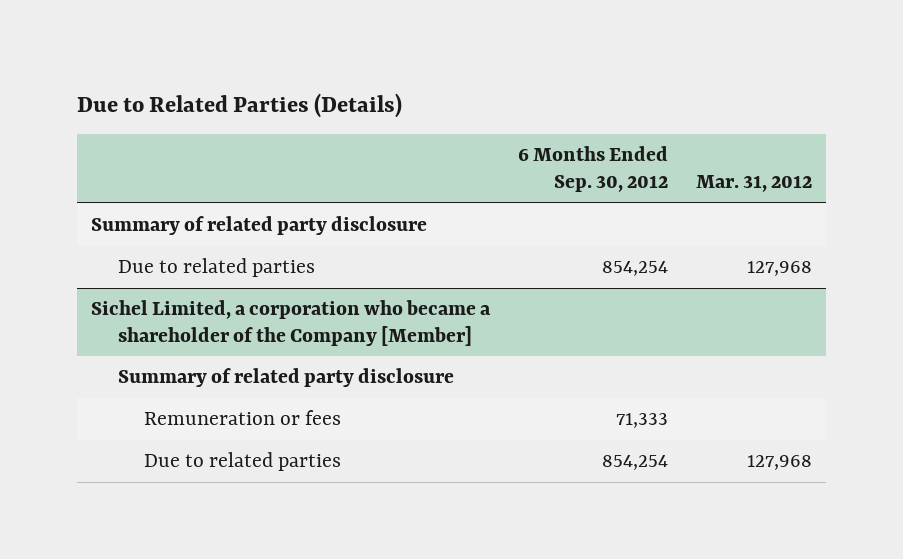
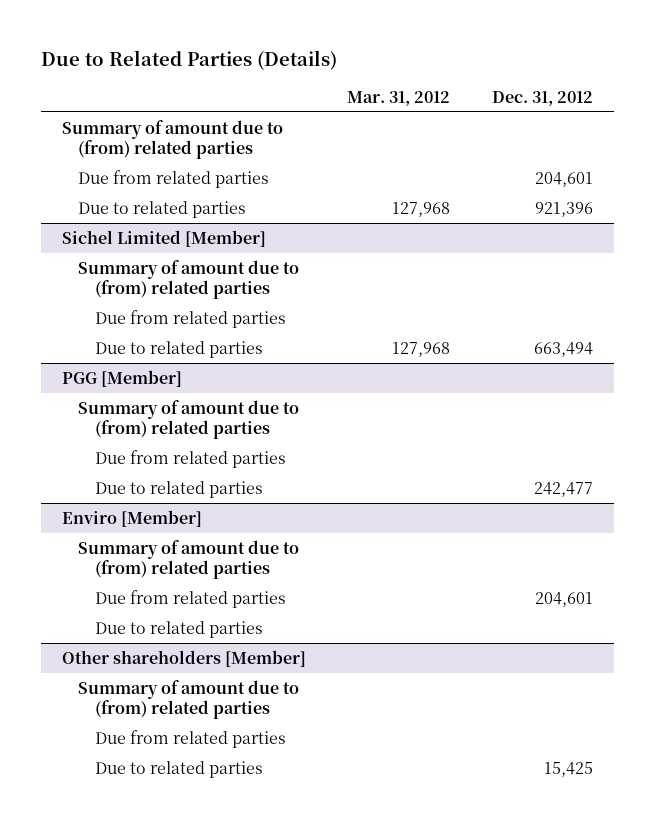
- | 6 Months Ended Sep. 30, 2012 | Mar. 31, 2012
+ | Mar. 31, 2012 | Dec. 31, 2012
- Summary of related party disclosure
+ Summary of amount due to (from) related parties
+ Due from related parties | | 204,601
- Sichel Limited, a corporation who became a shareholder of the Company [Member]
- Summary of related party disclosure
- Remuneration or fees | 71,333 |
+ Sichel Limited [Member]
+ Summary of amount due to (from) related parties
+ Due from related parties
+ PGG [Member]
+ Summary of amount due to (from) related parties
+ Due from related parties
+ Due to related parties | | 242,477
+ Enviro [Member]
+ Summary of amount due to (from) related parties
+ Due from related parties | | 204,601
+ Due to related parties
+ Other shareholders [Member]
+ Summary of amount due to (from) related parties
+ Due from related parties
+ Due to related parties | | 15,425

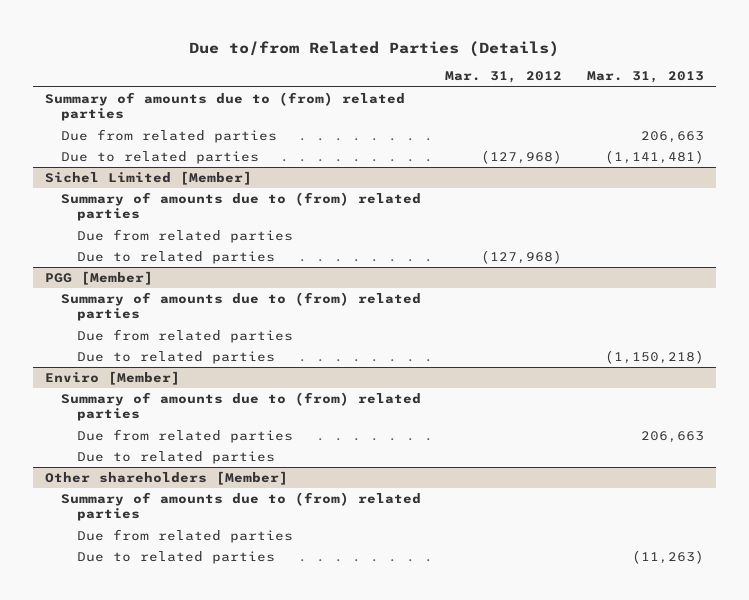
- Due to Related Parties (Details)
+ Due to/from Related Parties (Details)
- | Mar. 31, 2012 | Dec. 31, 2012
+ | Mar. 31, 2012 | Mar. 31, 2013
- Summary of amount due to (from) related parties
+ Summary of amounts due to (from) related parties
- Due to related parties | 127,968 | 921,396
+ Due to related parties | (127,968) | (1,141,481)
@ Sichel Limited [Member]
- Summary of amount due to (from) related parties
+ Summary of amounts due to (from) related parties
- Due to related parties | 127,968 | 663,494
+ Due to related parties | (127,968) |
@ PGG [Member]
- Summary of amount due to (from) related parties
+ Summary of amounts due to (from) related parties
@ Enviro [Member]
- Summary of amount due to (from) related parties
+ Summary of amounts due to (from) related parties
@ Other shareholders [Member]
- Summary of amount due to (from) related parties
+ Summary of amounts due to (from) related parties

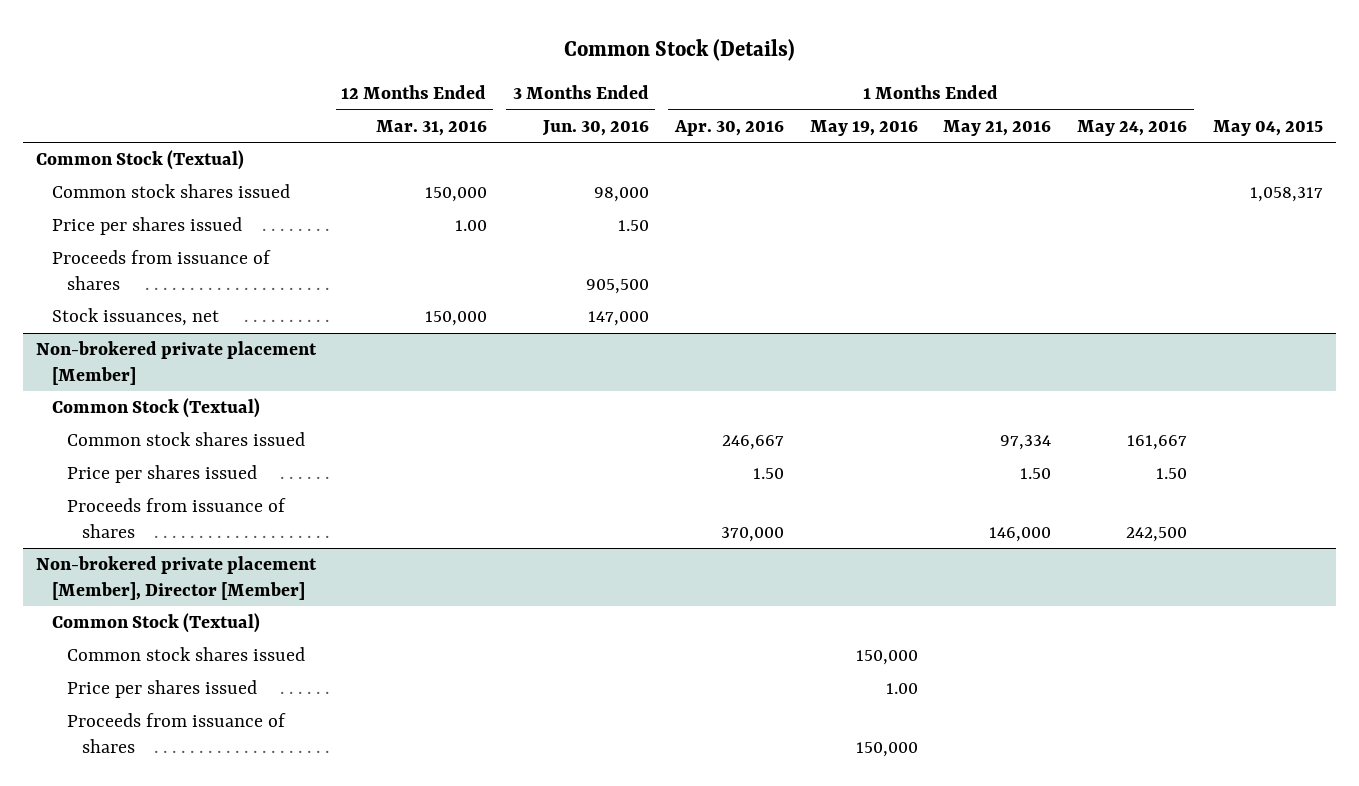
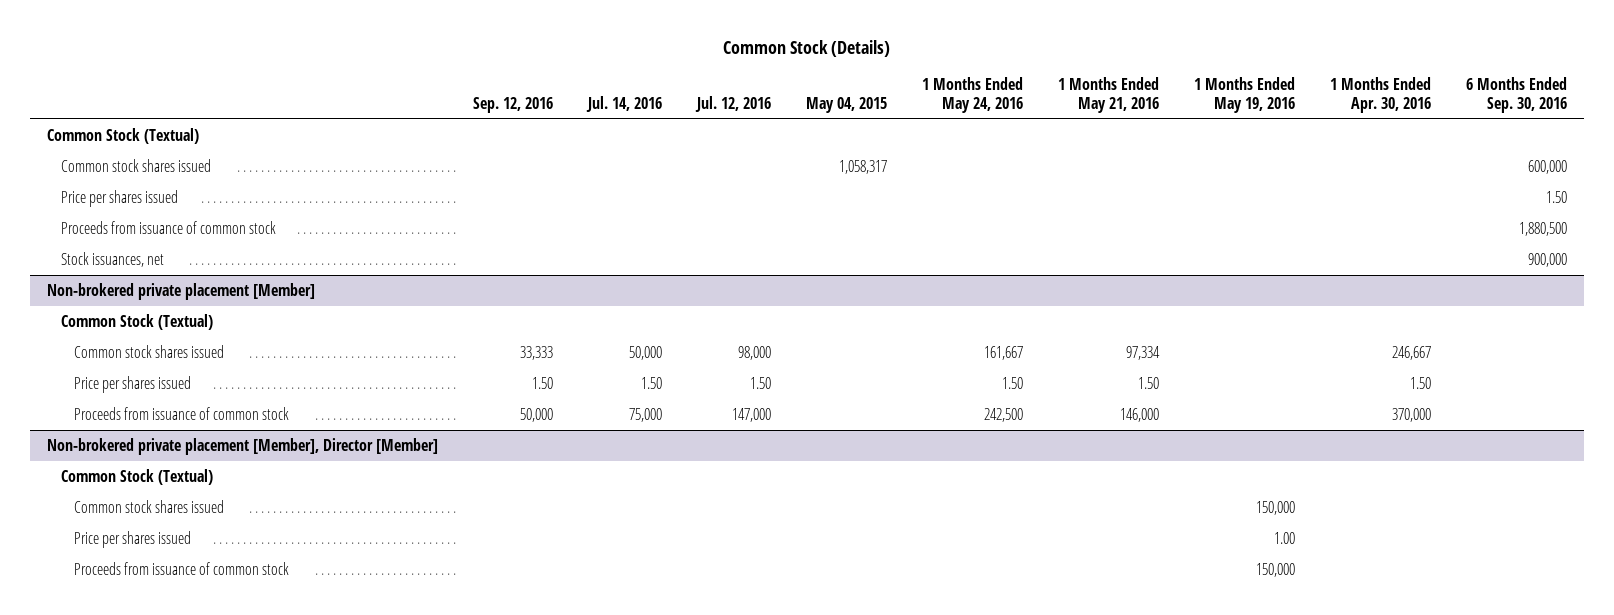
- | 12 Months Ended Mar. 31, 2016 | 3 Months Ended Jun. 30, 2016 | 1 Months Ended Apr. 30, 2016 | 1 Months Ended May 19, 2016 | 1 Months Ended May 21, 2016 | 1 Months Ended May 24, 2016 | May 04, 2015
+ | Sep. 12, 2016 | Jul. 14, 2016 | Jul. 12, 2016 | May 04, 2015 | 1 Months Ended May 24, 2016 | 1 Months Ended May 21, 2016 | 1 Months Ended May 19, 2016 | 1 Months Ended Apr. 30, 2016 | 6 Months Ended Sep. 30, 2016
- Proceeds from issuance of shares | | 905,500 | | | | |
+ Proceeds from issuance of common stock | | | | | | | | | 1,880,500
@ Non-brokered private placement [Member]
- Proceeds from issuance of shares | | | 370,000 | | 146,000 | 242,500 |
+ Proceeds from issuance of common stock | 50,000 | 75,000 | 147,000 | | 242,500 | 146,000 | | 370,000 |
@ Non-brokered private placement [Member], Director [Member]
- Proceeds from issuance of shares | | | | 150,000 | | |
+ Proceeds from issuance of common stock | | | | | | | 150,000 | |

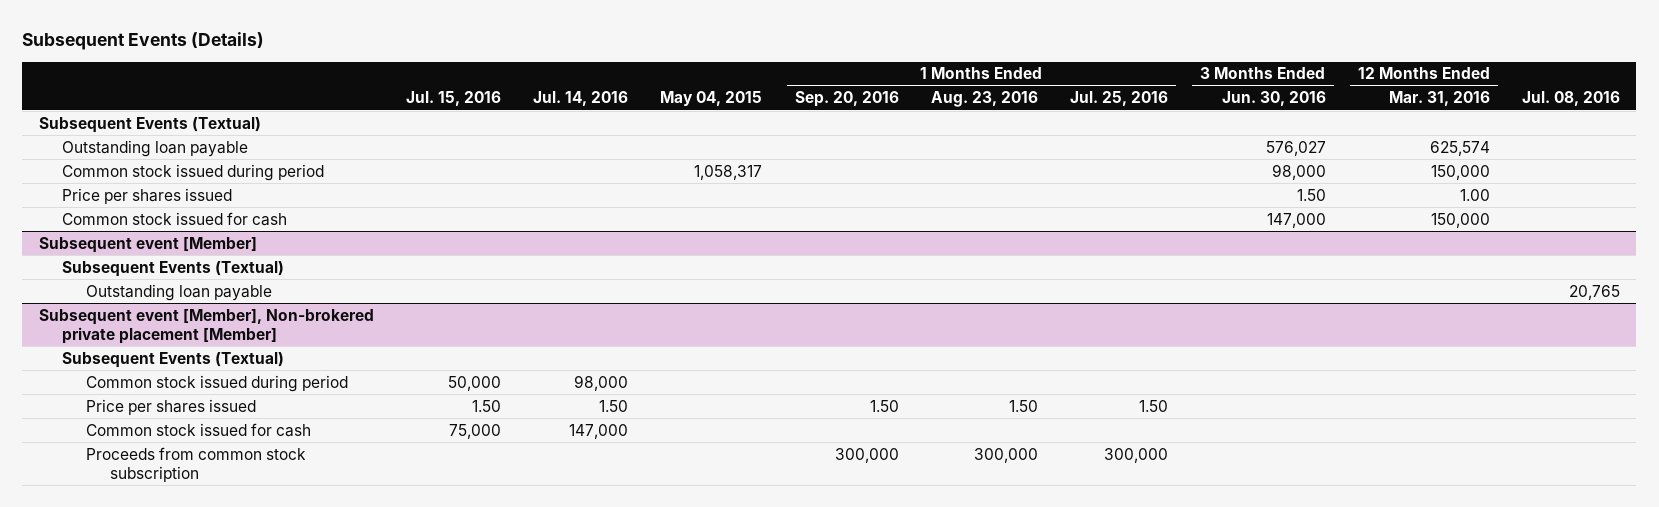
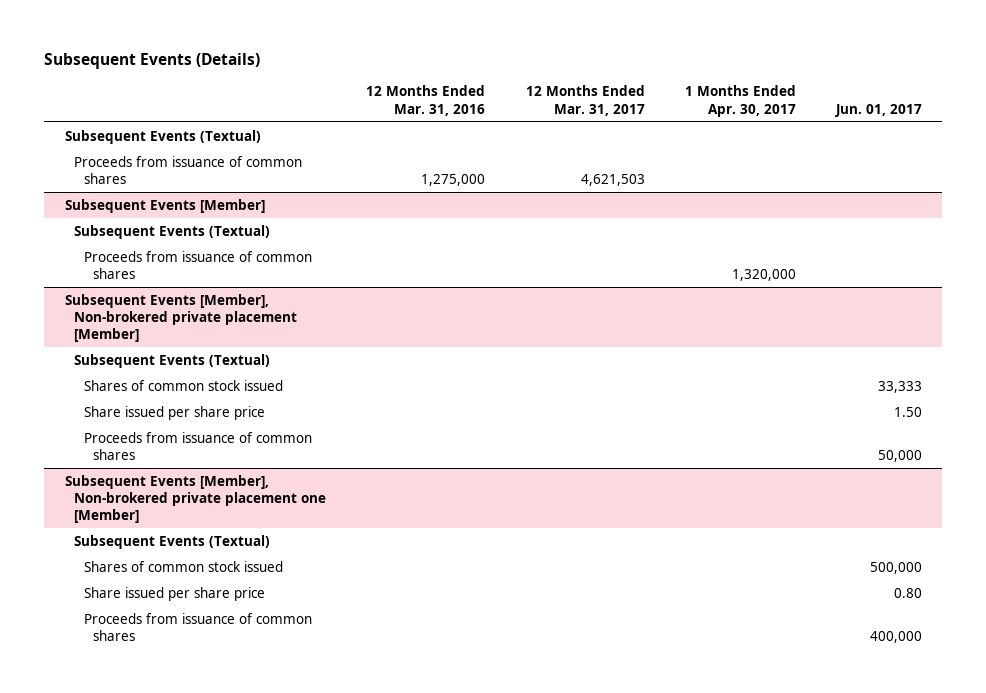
- | Jul. 15, 2016 | Jul. 14, 2016 | May 04, 2015 | 1 Months Ended Sep. 20, 2016 | 1 Months Ended Aug. 23, 2016 | 1 Months Ended Jul. 25, 2016 | 3 Months Ended Jun. 30, 2016 | 12 Months Ended Mar. 31, 2016 | Jul. 08, 2016
+ | 12 Months Ended Mar. 31, 2016 | 12 Months Ended Mar. 31, 2017 | 1 Months Ended Apr. 30, 2017 | Jun. 01, 2017
- Outstanding loan payable | | | | | | | 576,027 | 625,574 |
- Common stock issued during period | | | 1,058,317 | | | | 98,000 | 150,000 |
- Price per shares issued | | | | | | | 1.50 | 1.00 |
- Common stock issued for cash | | | | | | | 147,000 | 150,000 |
- Subsequent event [Member]
+ Proceeds from issuance of common shares | 1,275,000 | 4,621,503 | |
+ Subsequent Events [Member]
- Outstanding loan payable | | | | | | | | | 20,765
- Subsequent event [Member], Non-brokered private placement [Member]
+ Proceeds from issuance of common shares | | | 1,320,000 |
+ Subsequent Events [Member], Non-brokered private placement [Member]
- Common stock issued during period | 50,000 | 98,000 | | | | | | |
- Price per shares issued | 1.50 | 1.50 | | 1.50 | 1.50 | 1.50 | | |
- Common stock issued for cash | 75,000 | 147,000 | | | | | | |
- Proceeds from common stock subscription | | | | 300,000 | 300,000 | 300,000 | | |
+ Shares of common stock issued | | | | 33,333
+ Share issued per share price | | | | 1.50
+ Proceeds from issuance of common shares | | | | 50,000
+ Subsequent Events [Member], Non-brokered private placement one [Member]
+ Subsequent Events (Textual)
+ Shares of common stock issued | | | | 500,000
+ Share issued per share price | | | | 0.80
+ Proceeds from issuance of common shares | | | | 400,000

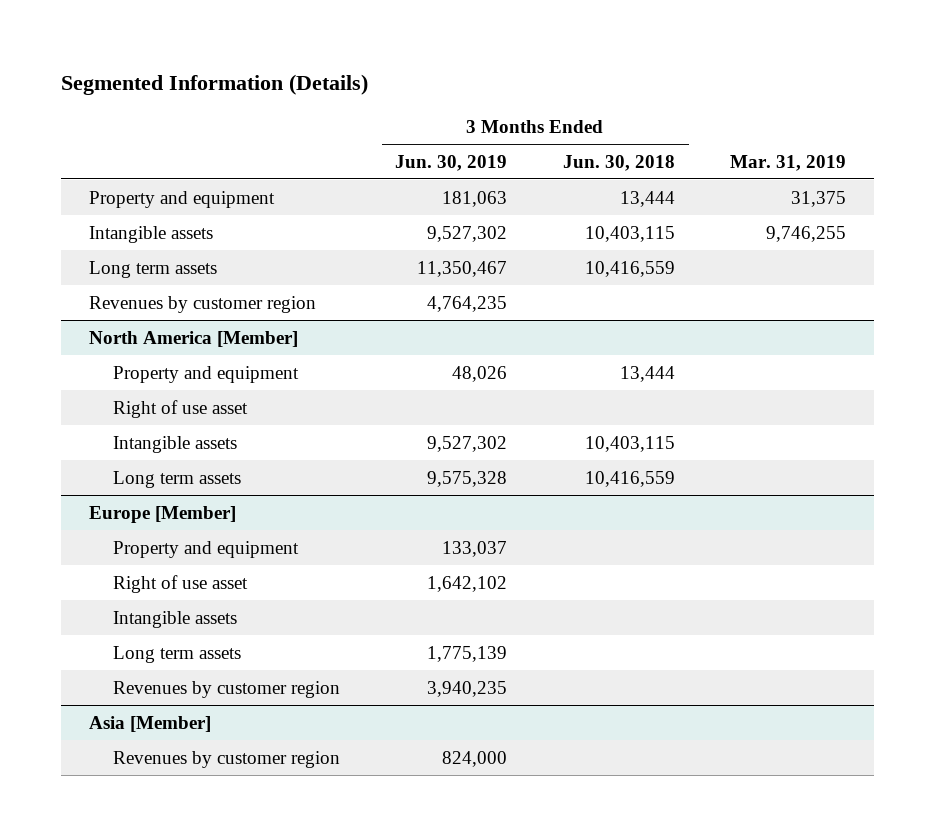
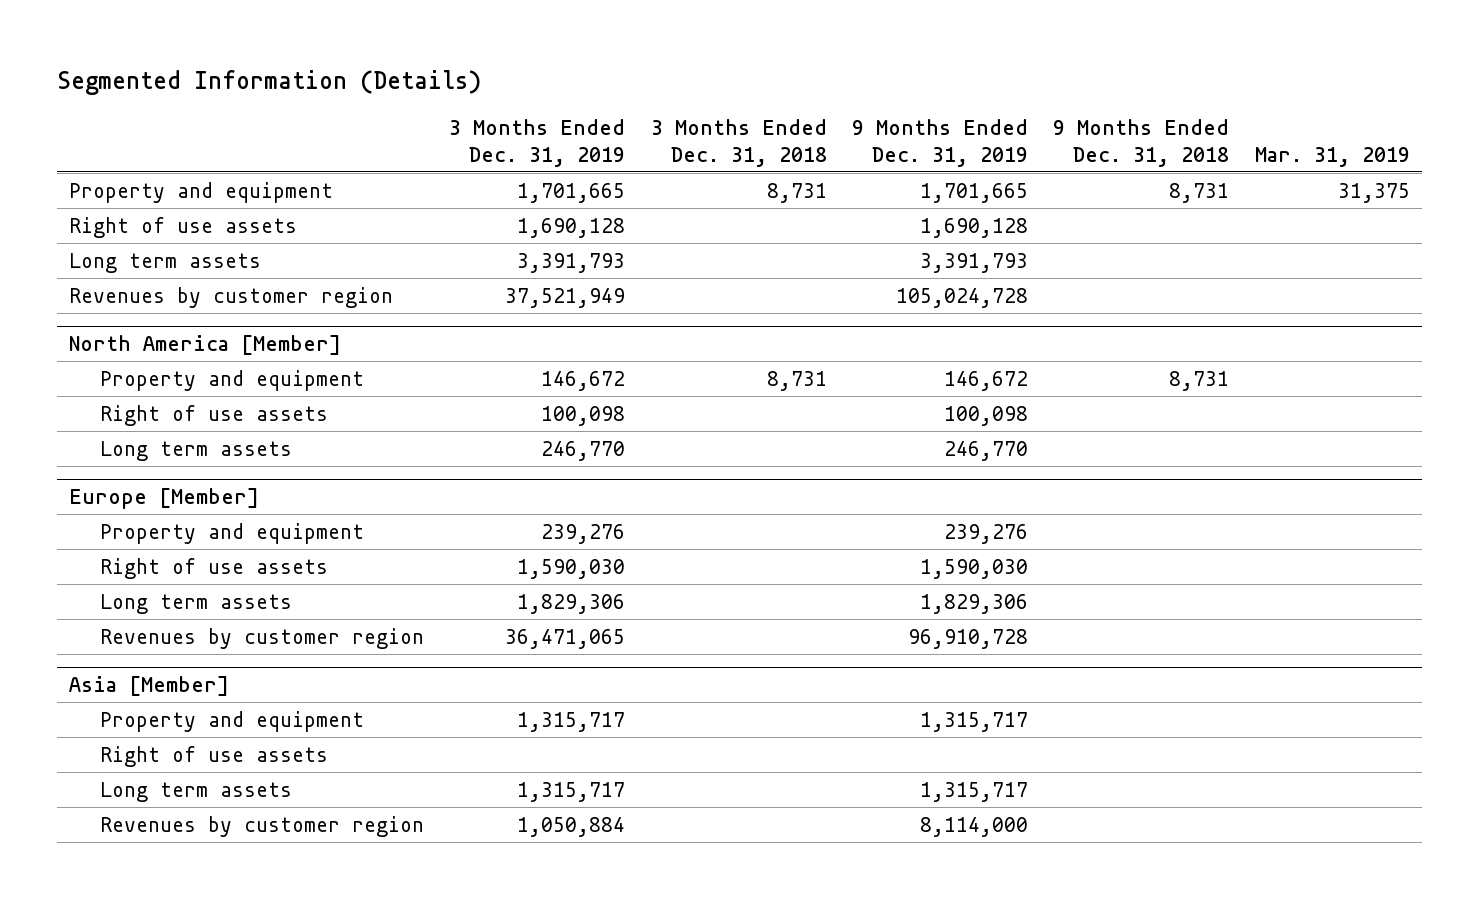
- | 3 Months Ended Jun. 30, 2019 | 3 Months Ended Jun. 30, 2018 | Mar. 31, 2019
+ | 3 Months Ended Dec. 31, 2019 | 3 Months Ended Dec. 31, 2018 | 9 Months Ended Dec. 31, 2019 | 9 Months Ended Dec. 31, 2018 | Mar. 31, 2019
- Intangible assets | 9,527,302 | 10,403,115 | 9,746,255
+ Right of use assets | 1,690,128 | | 1,690,128 | |
@ North America [Member]
- Right of use asset
- Intangible assets | 9,527,302 | 10,403,115 |
+ Right of use assets | 100,098 | | 100,098 | |
@ Europe [Member]
- Right of use asset | 1,642,102 | |
- Intangible assets
+ Right of use assets | 1,590,030 | | 1,590,030 | |
@ Asia [Member]
+ Property and equipment | 1,315,717 | | 1,315,717 | |
+ Right of use assets
+ Long term assets | 1,315,717 | | 1,315,717 | |

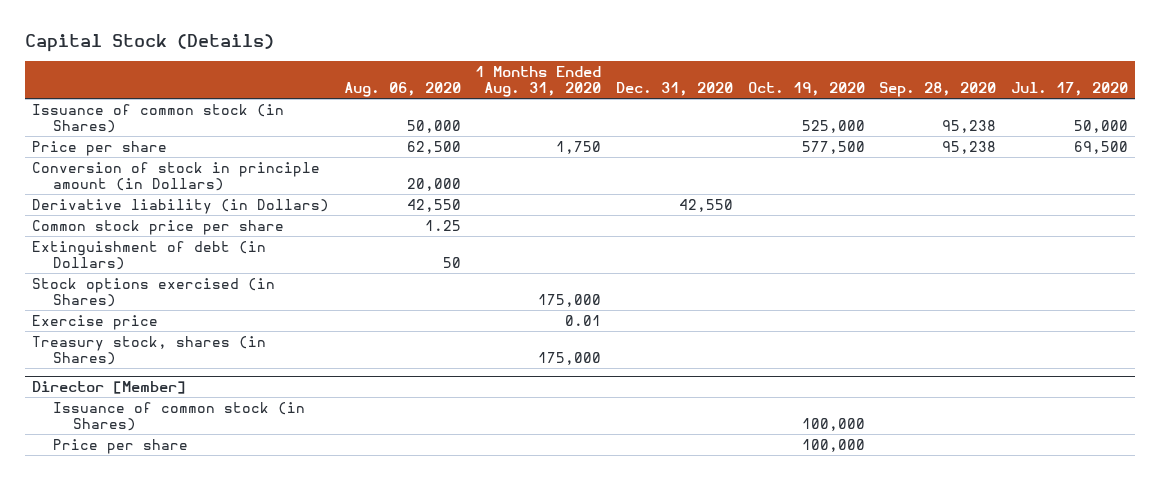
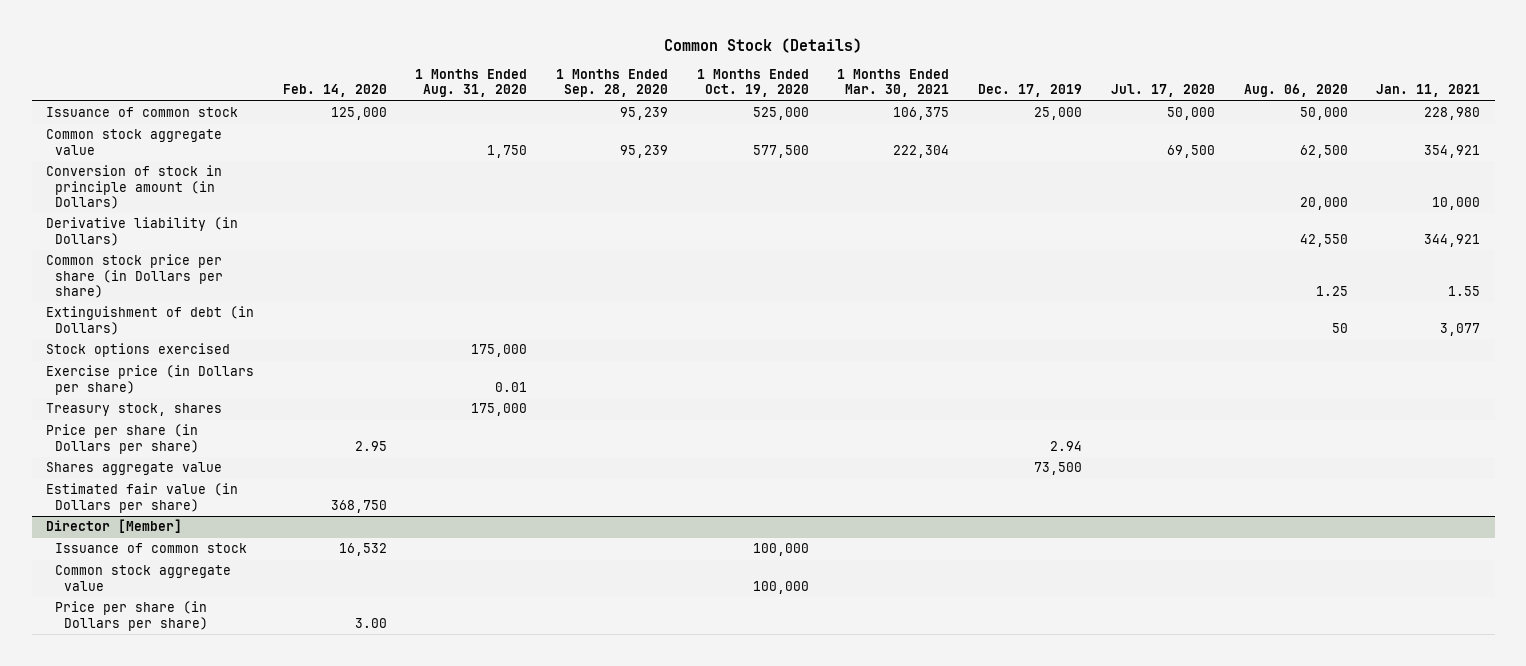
- Capital Stock (Details)
+ Common Stock (Details)
- | Aug. 06, 2020 | 1 Months Ended Aug. 31, 2020 | Dec. 31, 2020 | Oct. 19, 2020 | Sep. 28, 2020 | Jul. 17, 2020
+ | Feb. 14, 2020 | 1 Months Ended Aug. 31, 2020 | 1 Months Ended Sep. 28, 2020 | 1 Months Ended Oct. 19, 2020 | 1 Months Ended Mar. 30, 2021 | Dec. 17, 2019 | Jul. 17, 2020 | Aug. 06, 2020 | Jan. 11, 2021
- Issuance of common stock (in Shares) | 50,000 | | | 525,000 | 95,238 | 50,000
- Price per share | 62,500 | 1,750 | | 577,500 | 95,238 | 69,500
+ Issuance of common stock | 125,000 | | 95,239 | 525,000 | 106,375 | 25,000 | 50,000 | 50,000 | 228,980
+ Common stock aggregate value | | 1,750 | 95,239 | 577,500 | 222,304 | | 69,500 | 62,500 | 354,921
- Common stock price per share | 1.25 | | | | |
+ Common stock price per share (in Dollars per share) | | | | | | | | 1.25 | 1.55
- Stock options exercised (in Shares) | | 175,000 | | | |
- Exercise price | | 0.01 | | | |
- Treasury stock, shares (in Shares) | | 175,000 | | | |
+ Stock options exercised | | 175,000 | | | | | | |
+ Exercise price (in Dollars per share) | | 0.01 | | | | | | |
+ Treasury stock, shares | | 175,000 | | | | | | |
+ Price per share (in Dollars per share) | 2.95 | | | | | 2.94 | | |
+ Shares aggregate value | | | | | | 73,500 | | |
+ Estimated fair value (in Dollars per share) | 368,750 | | | | | | | |
@ Director [Member]
- Issuance of common stock (in Shares) | | | | 100,000 | |
- Price per share | | | | 100,000 | |
+ Issuance of common stock | 16,532 | | | 100,000 | | | | |
+ Common stock aggregate value | | | | 100,000 | | | | |
+ Price per share (in Dollars per share) | 3.00 | | | | | | | |

